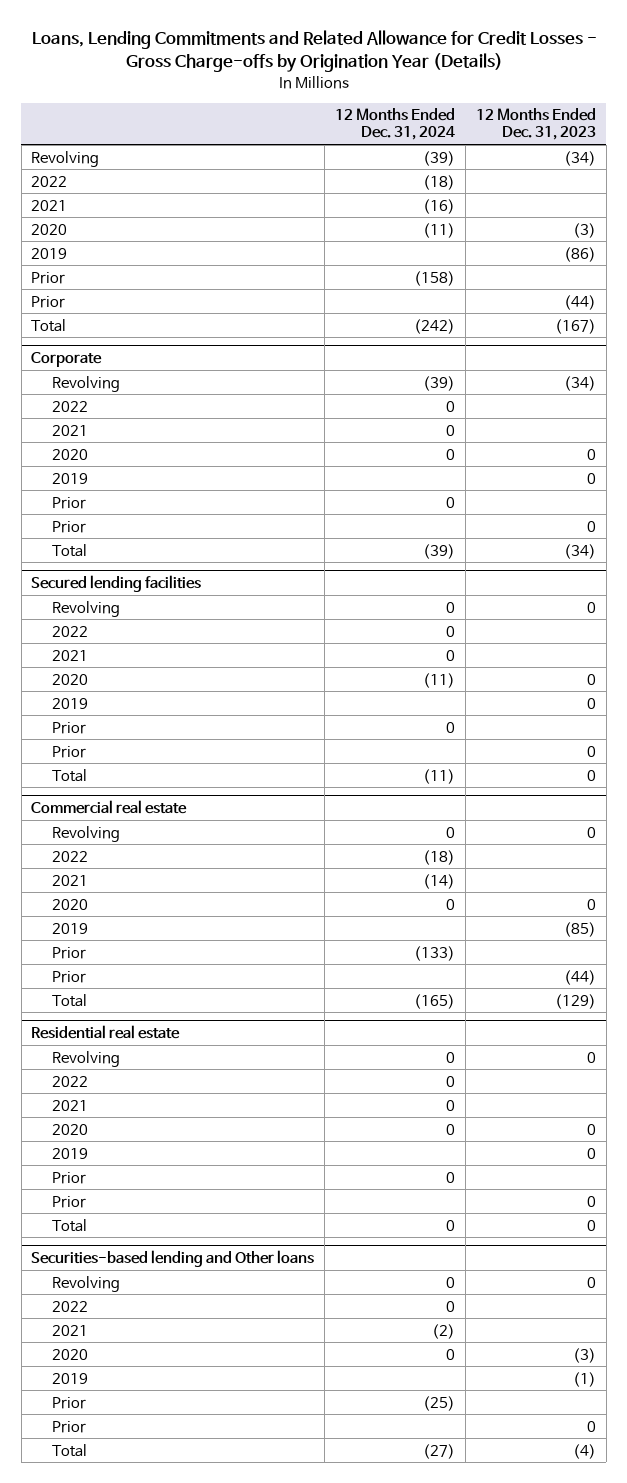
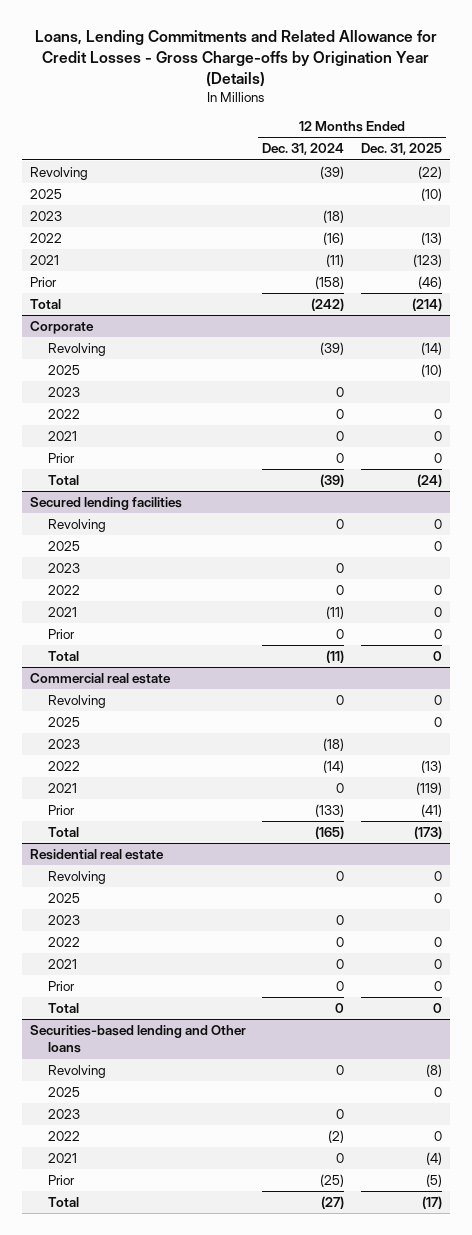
- | 12 Months Ended Dec. 31, 2024 | 12 Months Ended Dec. 31, 2023
+ | 12 Months Ended Dec. 31, 2024 | 12 Months Ended Dec. 31, 2025
- 2022 | (18) |
- 2021 | (16) |
- 2020 | (11) | (3)
- 2019 | | (86)
+ 2025 | | (10)
+ 2023 | (18) |
+ 2022 | (16) | (13)
+ 2021 | (11) | (123)
- Prior | | (44)
@ Corporate
+ 2025 | | (10)
+ 2023 | 0 |
- 2020 | 0 | 0
- 2019 | | 0
- Prior | | 0
@ Secured lending facilities
+ 2025 | | 0
+ 2023 | 0 |
- 2021 | 0 |
- 2020 | (11) | 0
- 2019 | | 0
+ 2021 | (11) | 0
- Prior | | 0
@ Commercial real estate
- 2022 | (18) |
- 2021 | (14) |
- 2020 | 0 | 0
- 2019 | | (85)
+ 2025 | | 0
+ 2023 | (18) |
+ 2022 | (14) | (13)
+ 2021 | 0 | (119)
- Prior | | (44)
@ Residential real estate
+ 2025 | | 0
+ 2023 | 0 |
- 2020 | 0 | 0
- 2019 | | 0
- Prior | | 0
@ Securities-based lending and Other loans
- 2022 | 0 |
- 2021 | (2) |
- 2020 | 0 | (3)
- 2019 | | (1)
+ 2025 | | 0
+ 2023 | 0 |
+ 2022 | (2) | 0
+ 2021 | 0 | (4)
- Prior | | 0

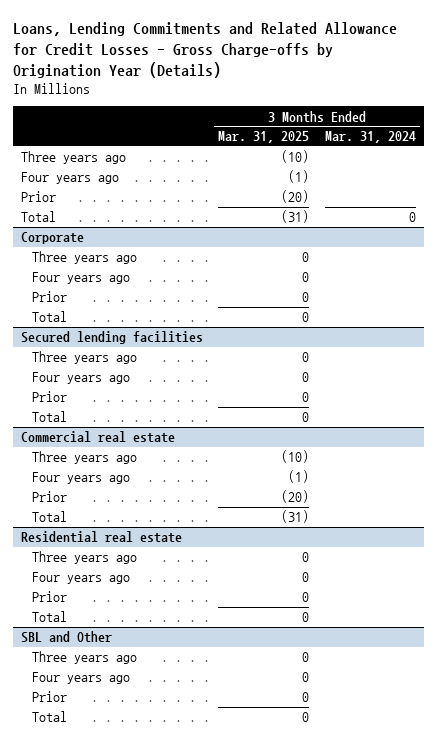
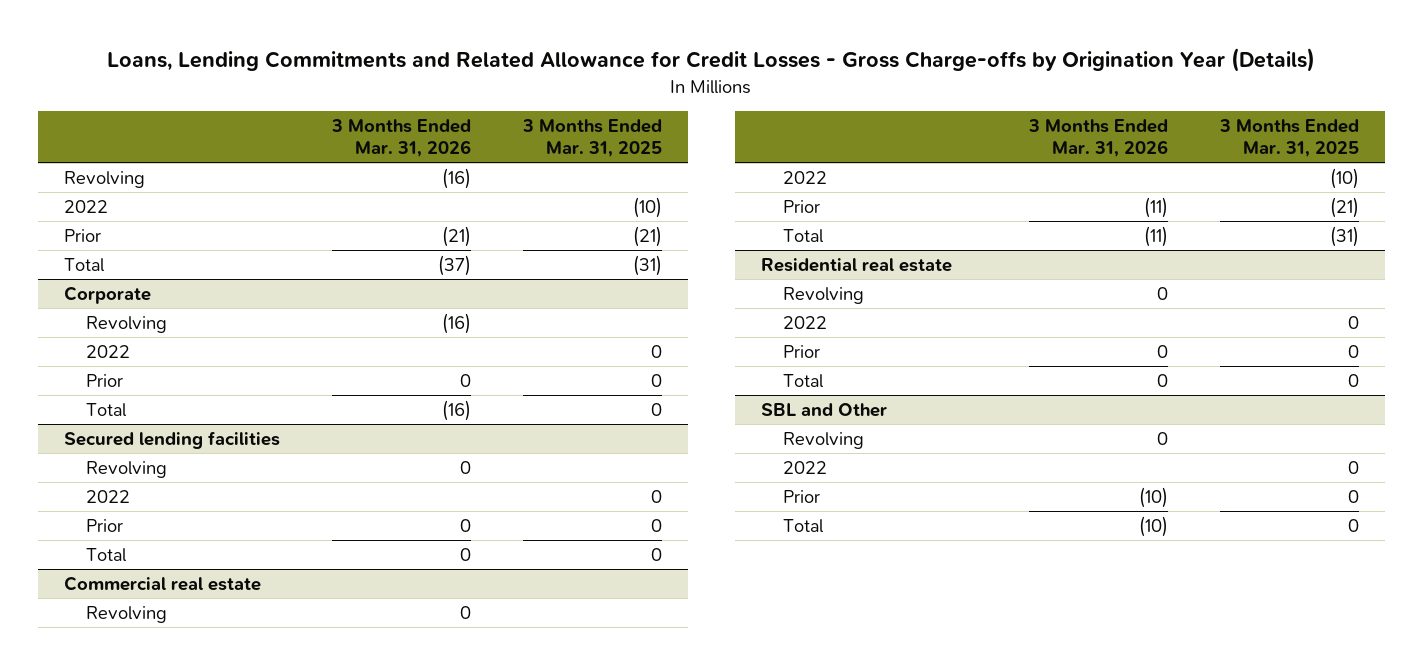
- | 3 Months Ended Mar. 31, 2025 | 3 Months Ended Mar. 31, 2024
+ | 3 Months Ended Mar. 31, 2026 | 3 Months Ended Mar. 31, 2025
- Three years ago | (10) |
- Four years ago | (1) |
- Prior | (20) |
+ Revolving | (16) |
+ 2022 | | (10)
+ Prior | (21) | (21)
@ Corporate
- Three years ago | 0 |
- Four years ago | 0 |
+ Revolving | (16) |
+ 2022 | | 0
@ Secured lending facilities
- Three years ago | 0 |
- Four years ago | 0 |
+ Revolving | 0 |
+ 2022 | | 0
@ Commercial real estate
- Three years ago | (10) |
- Four years ago | (1) |
- Prior | (20) |
+ Revolving | 0 |
+ 2022 | | (10)
+ Prior | (11) | (21)
@ Residential real estate
- Three years ago | 0 |
- Four years ago | 0 |
+ Revolving | 0 |
+ 2022 | | 0
@ SBL and Other
- Three years ago | 0 |
- Four years ago | 0 |
+ Revolving | 0 |
+ 2022 | | 0

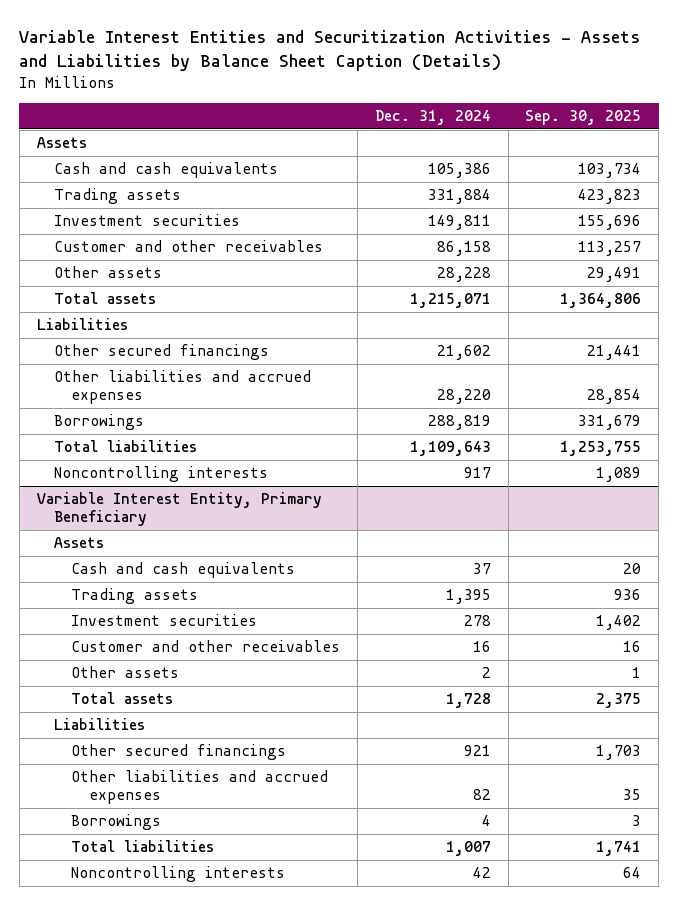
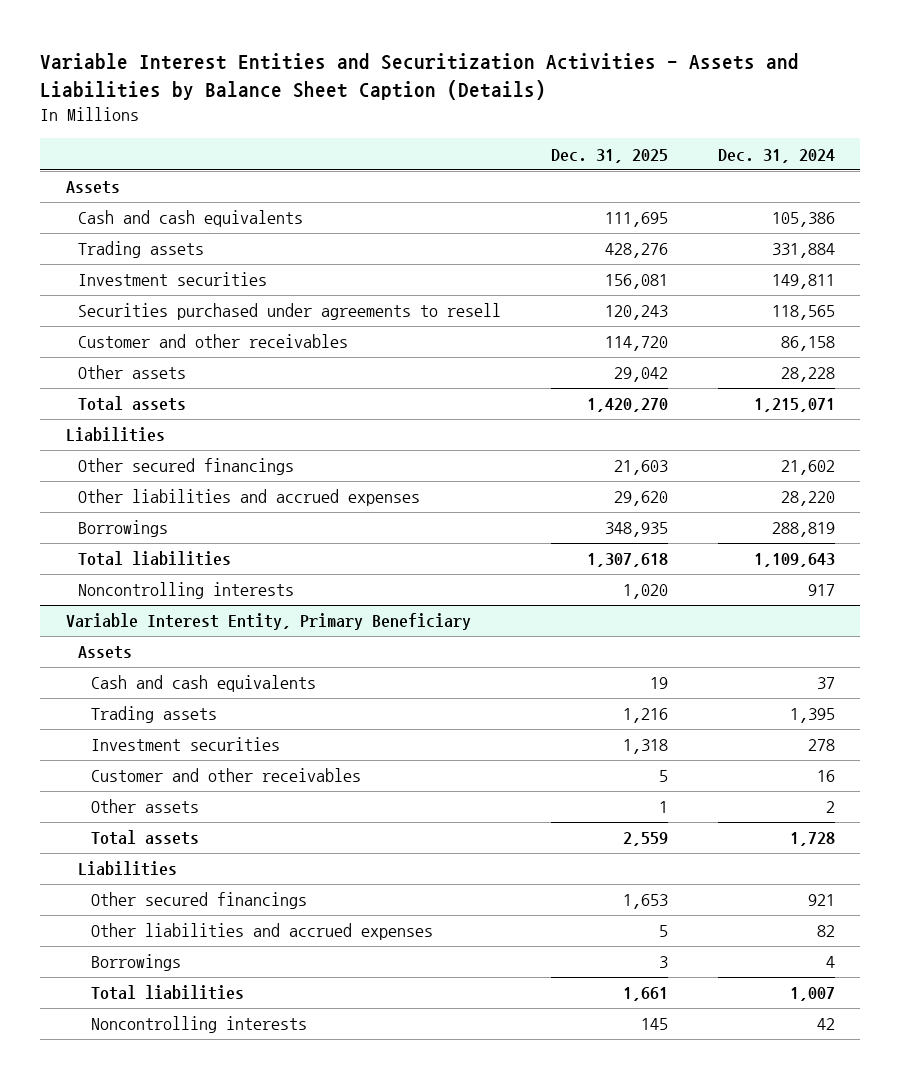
- | Dec. 31, 2024 | Sep. 30, 2025
+ | Dec. 31, 2025 | Dec. 31, 2024
+ Securities purchased under agreements to resell | 120,243 | 118,565

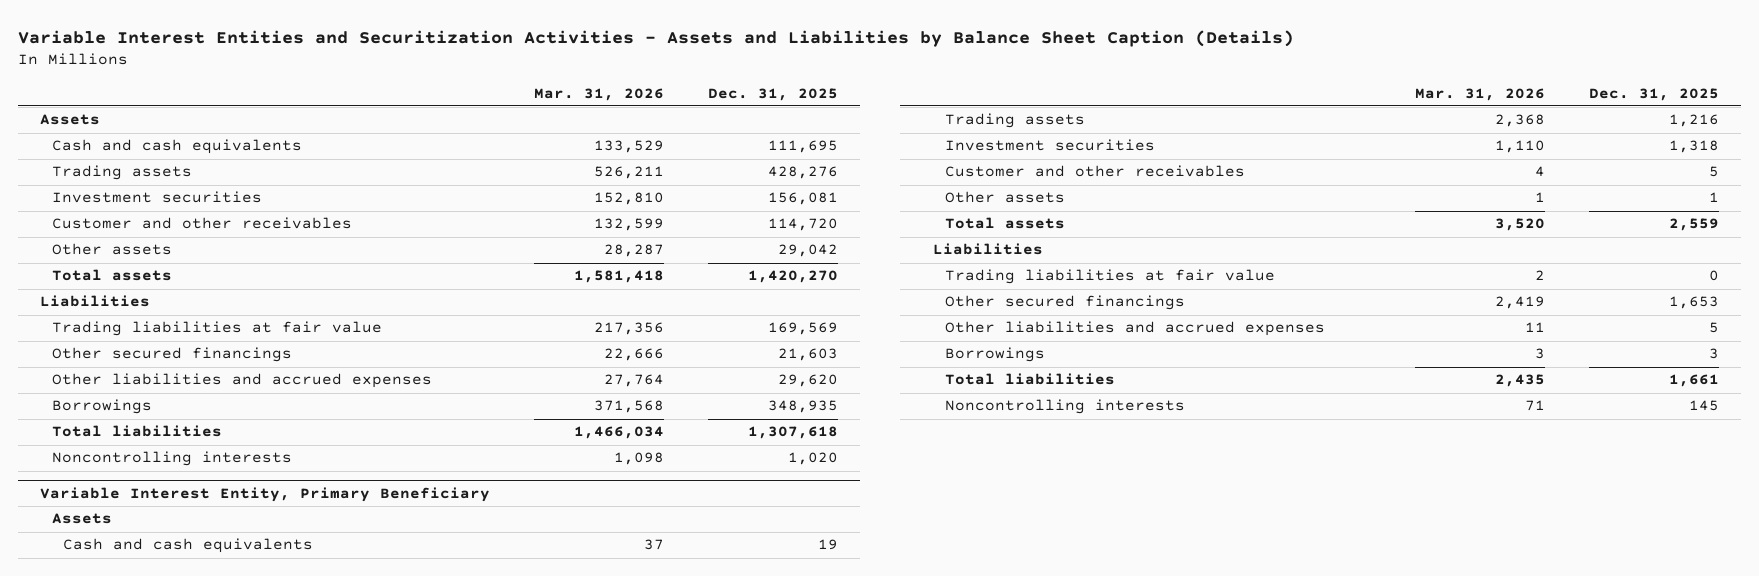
- | Dec. 31, 2025 | Dec. 31, 2024
+ | Mar. 31, 2026 | Dec. 31, 2025
- Securities purchased under agreements to resell | 120,243 | 118,565
+ Trading liabilities at fair value | 217,356 | 169,569
@ Variable Interest Entity, Primary Beneficiary
+ Trading liabilities at fair value | 2 | 0

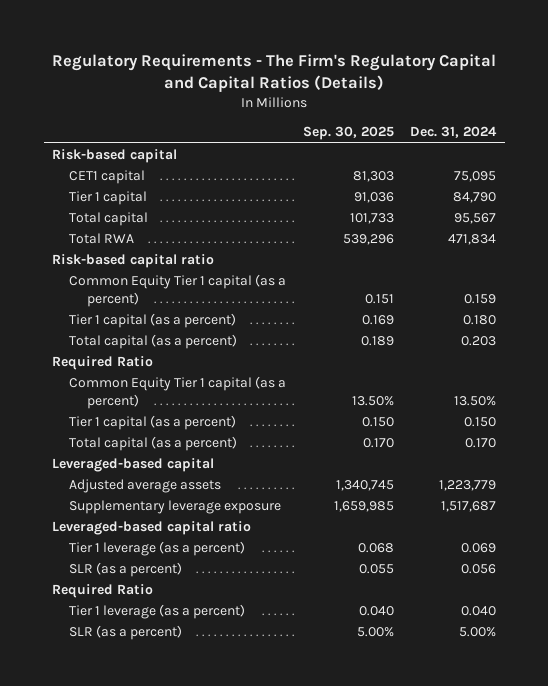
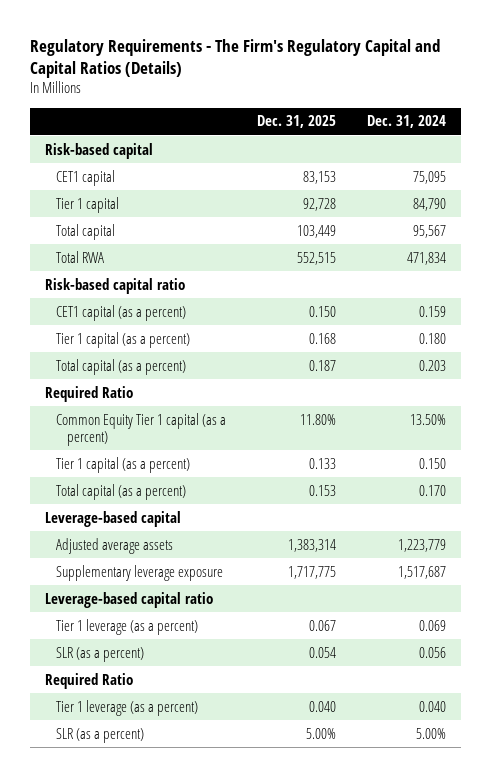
- | Sep. 30, 2025 | Dec. 31, 2024
+ | Dec. 31, 2025 | Dec. 31, 2024
- Common Equity Tier 1 capital (as a percent) | 0.151 | 0.159
+ CET1 capital (as a percent) | 0.150 | 0.159
- Leveraged-based capital
+ Leverage-based capital
- Leveraged-based capital ratio
+ Leverage-based capital ratio

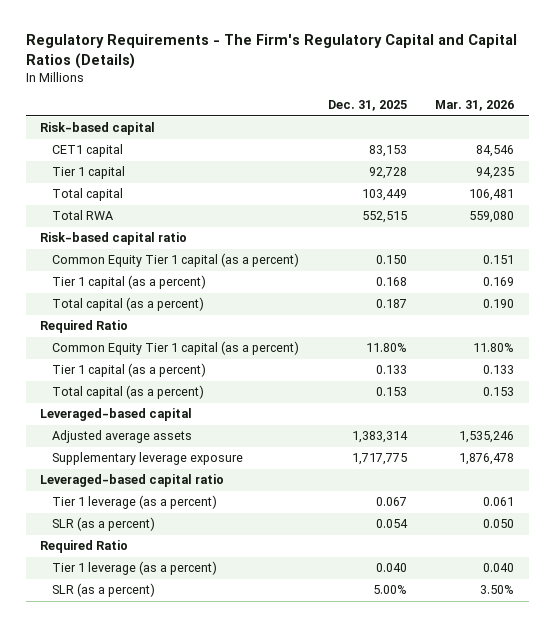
- | Dec. 31, 2025 | Dec. 31, 2024
+ | Dec. 31, 2025 | Mar. 31, 2026
- CET1 capital (as a percent) | 0.150 | 0.159
+ Common Equity Tier 1 capital (as a percent) | 0.150 | 0.151
- Leverage-based capital
+ Leveraged-based capital
- Leverage-based capital ratio
+ Leveraged-based capital ratio

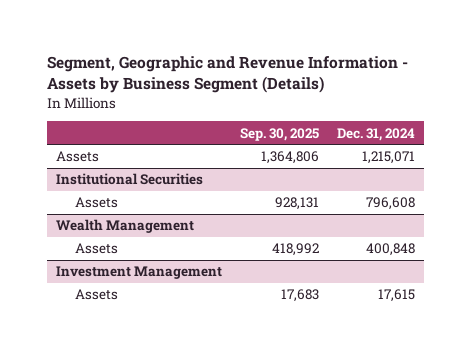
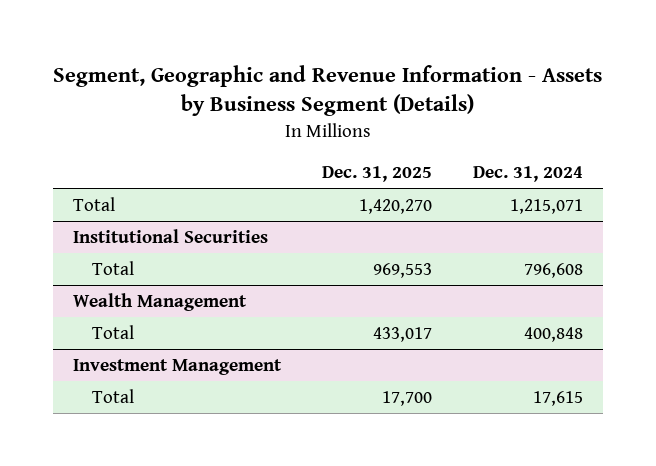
- | Sep. 30, 2025 | Dec. 31, 2024
+ | Dec. 31, 2025 | Dec. 31, 2024
- Assets | 1,364,806 | 1,215,071
+ Total | 1,420,270 | 1,215,071
@ Institutional Securities
- Assets | 928,131 | 796,608
+ Total | 969,553 | 796,608
@ Wealth Management
- Assets | 418,992 | 400,848
+ Total | 433,017 | 400,848
@ Investment Management
- Assets | 17,683 | 17,615
+ Total | 17,700 | 17,615

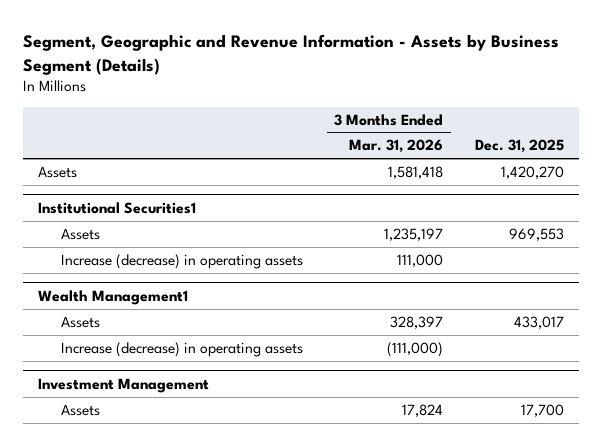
- | Dec. 31, 2025 | Dec. 31, 2024
+ | 3 Months Ended Mar. 31, 2026 | Dec. 31, 2025
- Total | 1,420,270 | 1,215,071
- Institutional Securities
- Total | 969,553 | 796,608
- Wealth Management
- Total | 433,017 | 400,848
+ Assets | 1,581,418 | 1,420,270
+ Institutional Securities1
+ Assets | 1,235,197 | 969,553
+ Increase (decrease) in operating assets | 111,000 |
+ Wealth Management1
+ Assets | 328,397 | 433,017
+ Increase (decrease) in operating assets | (111,000) |
@ Investment Management
- Total | 17,700 | 17,615
+ Assets | 17,824 | 17,700

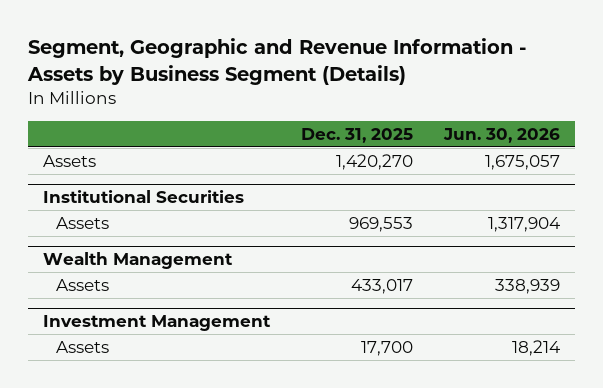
- | 3 Months Ended Mar. 31, 2026 | Dec. 31, 2025
+ | Dec. 31, 2025 | Jun. 30, 2026
- Institutional Securities1
+ Institutional Securities
- Increase (decrease) in operating assets | 111,000 |
- Wealth Management1
+ Wealth Management
- Increase (decrease) in operating assets | (111,000) |

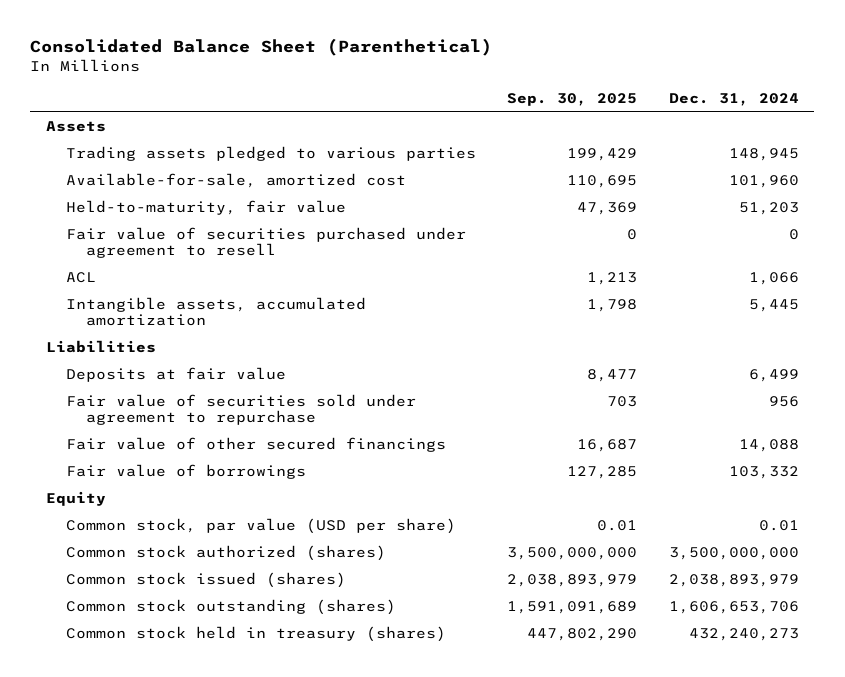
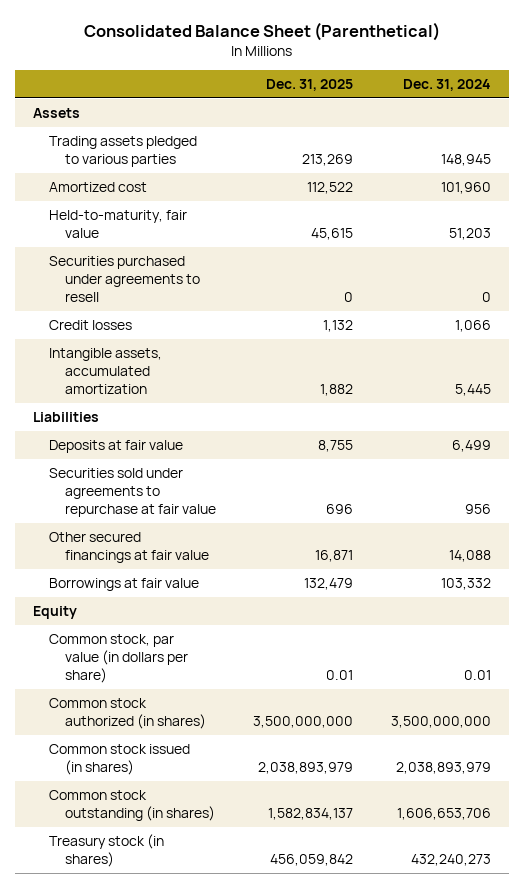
- | Sep. 30, 2025 | Dec. 31, 2024
+ | Dec. 31, 2025 | Dec. 31, 2024
- Available-for-sale, amortized cost | 110,695 | 101,960
+ Amortized cost | 112,522 | 101,960
- Fair value of securities purchased under agreement to resell | 0 | 0
- ACL | 1,213 | 1,066
+ Securities purchased under agreements to resell | 0 | 0
+ Credit losses | 1,132 | 1,066
- Fair value of securities sold under agreement to repurchase | 703 | 956
- Fair value of other secured financings | 16,687 | 14,088
- Fair value of borrowings | 127,285 | 103,332
+ Securities sold under agreements to repurchase at fair value | 696 | 956
+ Other secured financings at fair value | 16,871 | 14,088
+ Borrowings at fair value | 132,479 | 103,332
- Common stock, par value (USD per share) | 0.01 | 0.01
- Common stock authorized (shares) | 3,500,000,000 | 3,500,000,000
- Common stock issued (shares) | 2,038,893,979 | 2,038,893,979
- Common stock outstanding (shares) | 1,591,091,689 | 1,606,653,706
- Common stock held in treasury (shares) | 447,802,290 | 432,240,273
+ Common stock, par value (in dollars per share) | 0.01 | 0.01
+ Common stock authorized (in shares) | 3,500,000,000 | 3,500,000,000
+ Common stock issued (in shares) | 2,038,893,979 | 2,038,893,979
+ Common stock outstanding (in shares) | 1,582,834,137 | 1,606,653,706
+ Treasury stock (in shares) | 456,059,842 | 432,240,273

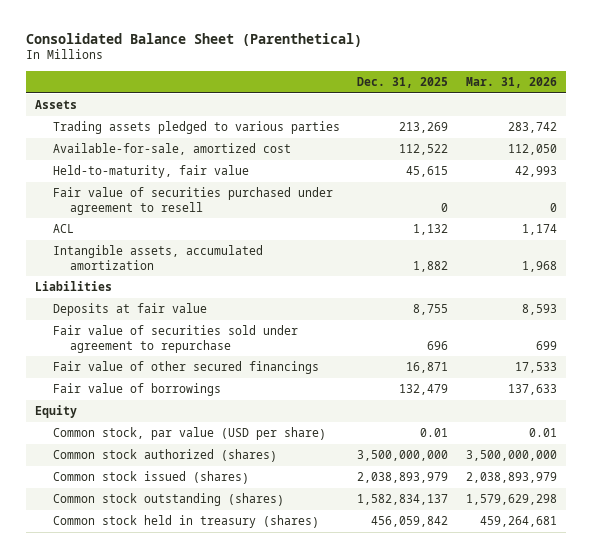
- | Dec. 31, 2025 | Dec. 31, 2024
+ | Dec. 31, 2025 | Mar. 31, 2026
- Amortized cost | 112,522 | 101,960
+ Available-for-sale, amortized cost | 112,522 | 112,050
- Securities purchased under agreements to resell | 0 | 0
- Credit losses | 1,132 | 1,066
+ Fair value of securities purchased under agreement to resell | 0 | 0
+ ACL | 1,132 | 1,174
- Securities sold under agreements to repurchase at fair value | 696 | 956
- Other secured financings at fair value | 16,871 | 14,088
- Borrowings at fair value | 132,479 | 103,332
+ Fair value of securities sold under agreement to repurchase | 696 | 699
+ Fair value of other secured financings | 16,871 | 17,533
+ Fair value of borrowings | 132,479 | 137,633
- Common stock, par value (in dollars per share) | 0.01 | 0.01
- Common stock authorized (in shares) | 3,500,000,000 | 3,500,000,000
- Common stock issued (in shares) | 2,038,893,979 | 2,038,893,979
- Common stock outstanding (in shares) | 1,582,834,137 | 1,606,653,706
- Treasury stock (in shares) | 456,059,842 | 432,240,273
+ Common stock, par value (USD per share) | 0.01 | 0.01
+ Common stock authorized (shares) | 3,500,000,000 | 3,500,000,000
+ Common stock issued (shares) | 2,038,893,979 | 2,038,893,979
+ Common stock outstanding (shares) | 1,582,834,137 | 1,579,629,298
+ Common stock held in treasury (shares) | 456,059,842 | 459,264,681

